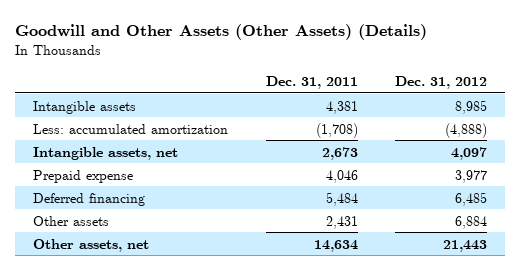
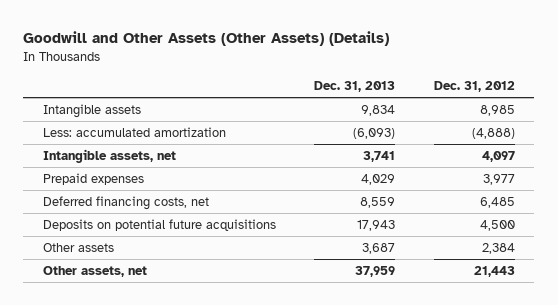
- | Dec. 31, 2011 | Dec. 31, 2012
+ | Dec. 31, 2013 | Dec. 31, 2012
- Prepaid expense | 4,046 | 3,977
- Deferred financing | 5,484 | 6,485
- Other assets | 2,431 | 6,884
+ Prepaid expenses | 4,029 | 3,977
+ Deferred financing costs, net | 8,559 | 6,485
+ Deposits on potential future acquisitions | 17,943 | 4,500
+ Other assets | 3,687 | 2,384

